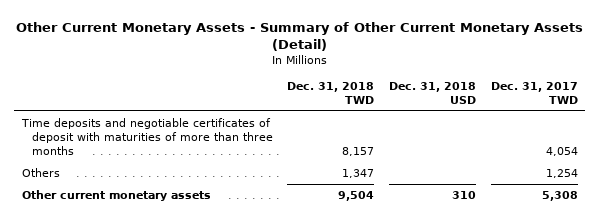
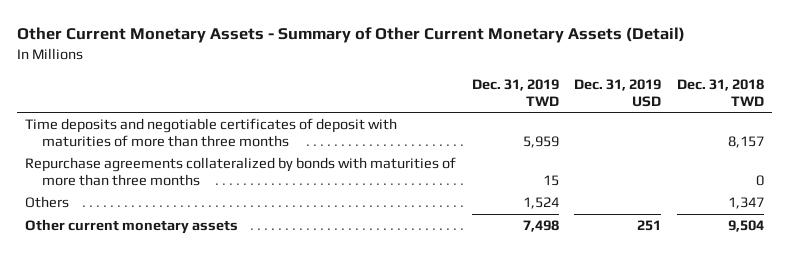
- | Dec. 31, 2018 TWD | Dec. 31, 2018 USD | Dec. 31, 2017 TWD
+ | Dec. 31, 2019 TWD | Dec. 31, 2019 USD | Dec. 31, 2018 TWD
+ Repurchase agreements collateralized by bonds with maturities of more than three months | 15 | | 0

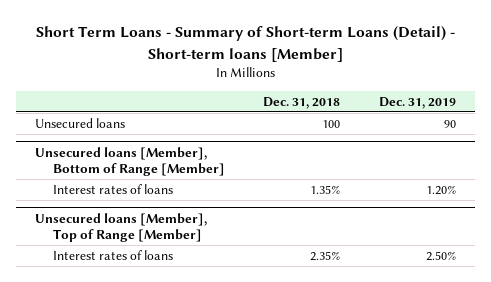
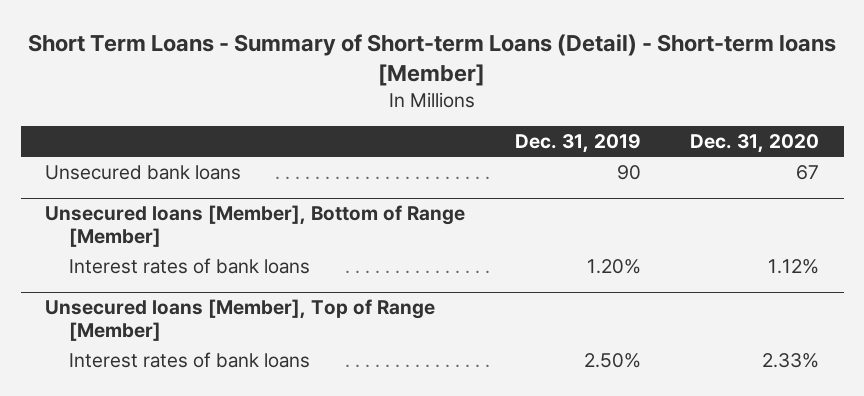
- | Dec. 31, 2018 | Dec. 31, 2019
+ | Dec. 31, 2019 | Dec. 31, 2020
- Unsecured loans | 100 | 90
+ Unsecured bank loans | 90 | 67
@ Unsecured loans [Member], Bottom of Range [Member]
- Interest rates of loans | 1.35% | 1.20%
+ Interest rates of bank loans | 1.20% | 1.12%
@ Unsecured loans [Member], Top of Range [Member]
- Interest rates of loans | 2.35% | 2.50%
+ Interest rates of bank loans | 2.50% | 2.33%

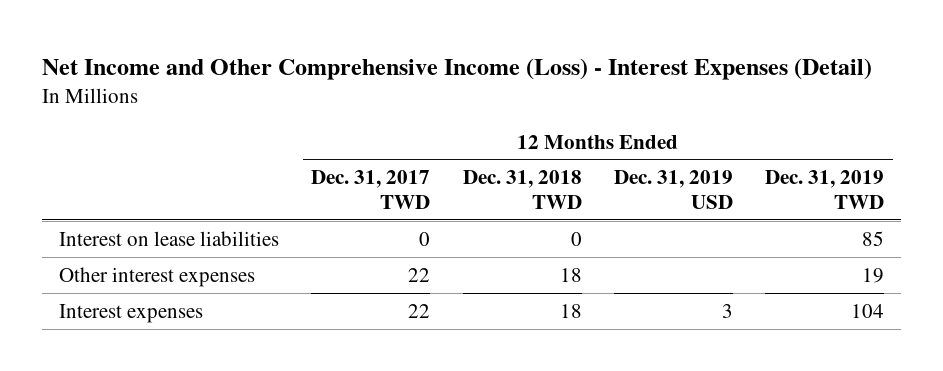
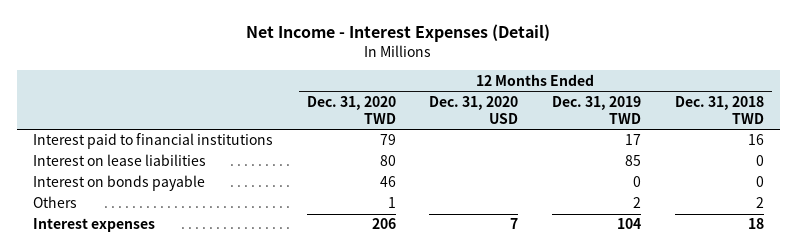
- Net Income and Other Comprehensive Income (Loss) - Interest Expenses (Detail)
+ Net Income - Interest Expenses (Detail)
- | 12 Months Ended Dec. 31, 2017 TWD | 12 Months Ended Dec. 31, 2018 TWD | 12 Months Ended Dec. 31, 2019 USD | 12 Months Ended Dec. 31, 2019 TWD
+ | 12 Months Ended Dec. 31, 2020 TWD | 12 Months Ended Dec. 31, 2020 USD | 12 Months Ended Dec. 31, 2019 TWD | 12 Months Ended Dec. 31, 2018 TWD
+ Interest paid to financial institutions | 79 | | 17 | 16
- Other interest expenses | 22 | 18 | | 19
+ Interest on bonds payable | 46 | | 0 | 0
+ Others | 1 | | 2 | 2

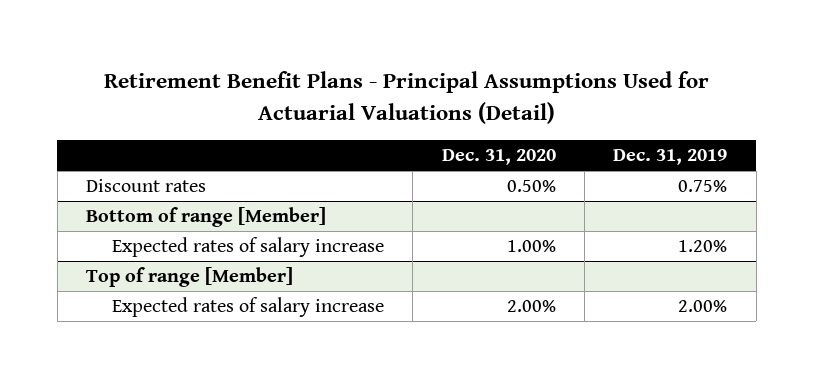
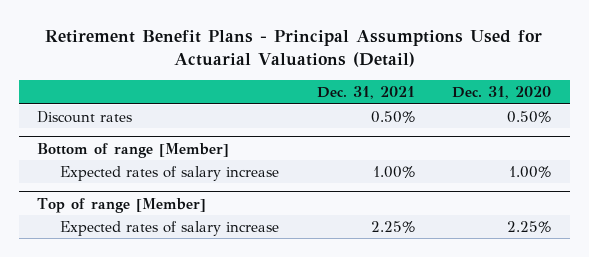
- | Dec. 31, 2020 | Dec. 31, 2019
+ | Dec. 31, 2021 | Dec. 31, 2020
@ Top of range [Member]
- Expected rates of salary increase | 2.00% | 2.00%
+ Expected rates of salary increase | 2.25% | 2.25%

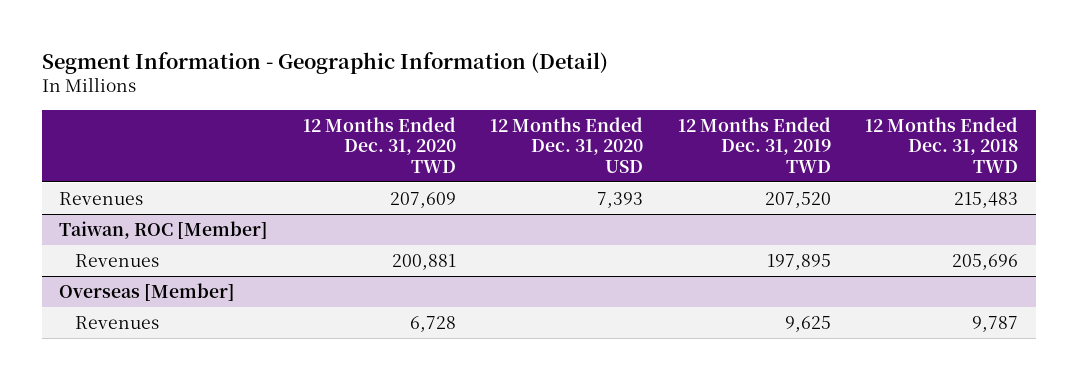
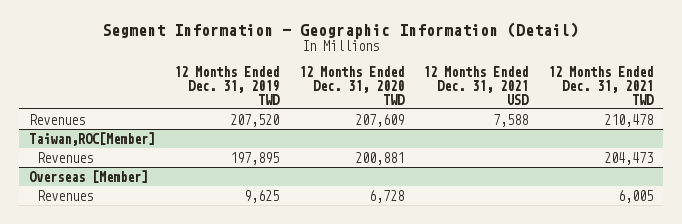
- | 12 Months Ended Dec. 31, 2020 TWD | 12 Months Ended Dec. 31, 2020 USD | 12 Months Ended Dec. 31, 2019 TWD | 12 Months Ended Dec. 31, 2018 TWD
+ | 12 Months Ended Dec. 31, 2019 TWD | 12 Months Ended Dec. 31, 2020 TWD | 12 Months Ended Dec. 31, 2021 USD | 12 Months Ended Dec. 31, 2021 TWD
- Taiwan, ROC [Member]
+ Taiwan,ROC[Member]

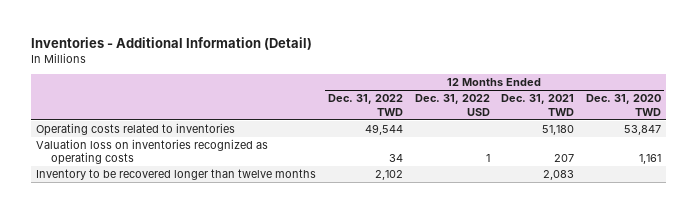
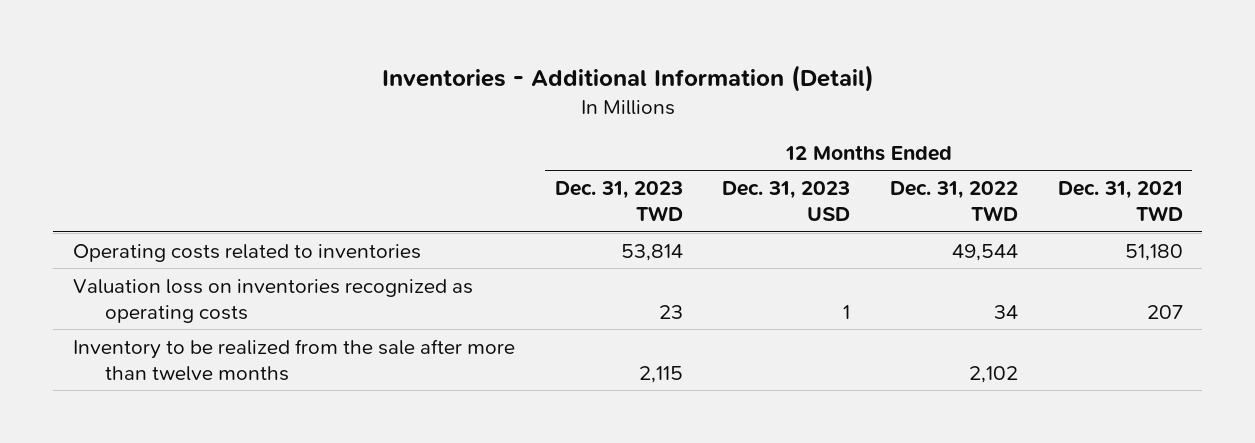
- | 12 Months Ended Dec. 31, 2022 TWD | 12 Months Ended Dec. 31, 2022 USD | 12 Months Ended Dec. 31, 2021 TWD | 12 Months Ended Dec. 31, 2020 TWD
+ | 12 Months Ended Dec. 31, 2023 TWD | 12 Months Ended Dec. 31, 2023 USD | 12 Months Ended Dec. 31, 2022 TWD | 12 Months Ended Dec. 31, 2021 TWD
- Inventory to be recovered longer than twelve months | 2,102 | | 2,083 |
+ Inventory to be realized from the sale after more than twelve months | 2,115 | | 2,102 |

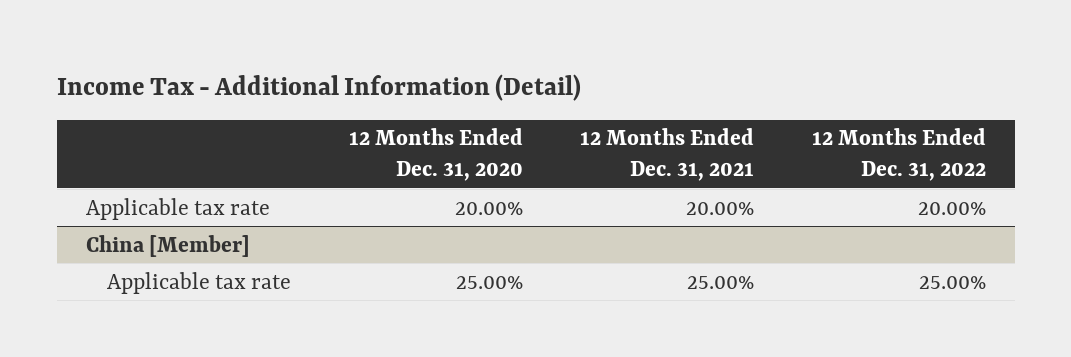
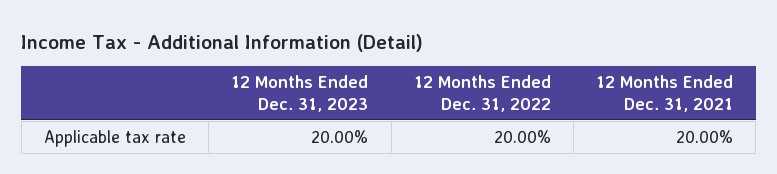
- | 12 Months Ended Dec. 31, 2020 | 12 Months Ended Dec. 31, 2021 | 12 Months Ended Dec. 31, 2022
+ | 12 Months Ended Dec. 31, 2023 | 12 Months Ended Dec. 31, 2022 | 12 Months Ended Dec. 31, 2021
- China [Member]
- Applicable tax rate | 25.00% | 25.00% | 25.00%

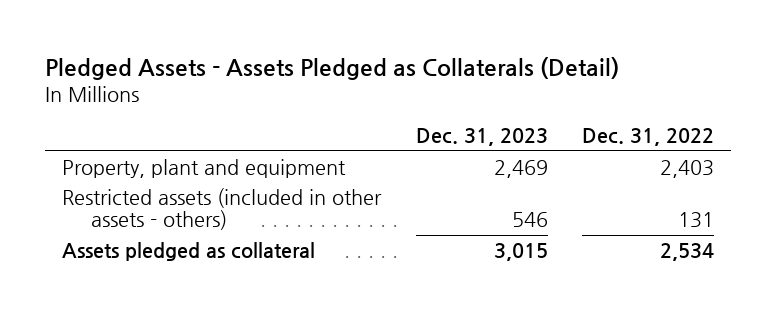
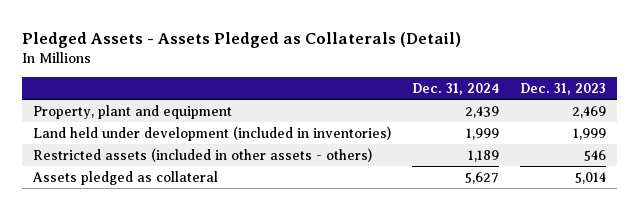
- | Dec. 31, 2023 | Dec. 31, 2022
+ | Dec. 31, 2024 | Dec. 31, 2023
+ Land held under development (included in inventories) | 1,999 | 1,999
- Assets pledged as collateral | 3,015 | 2,534
+ Assets pledged as collateral | 5,627 | 5,014

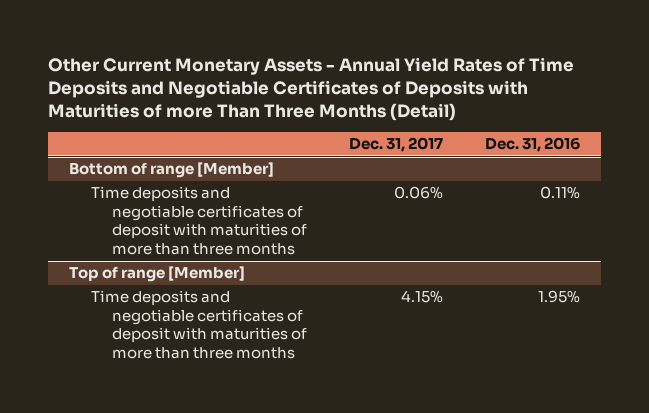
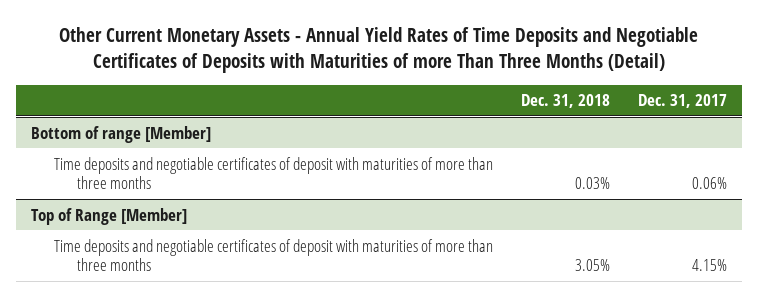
- | Dec. 31, 2017 | Dec. 31, 2016
+ | Dec. 31, 2018 | Dec. 31, 2017
- Top of range [Member]
+ Top of Range [Member]

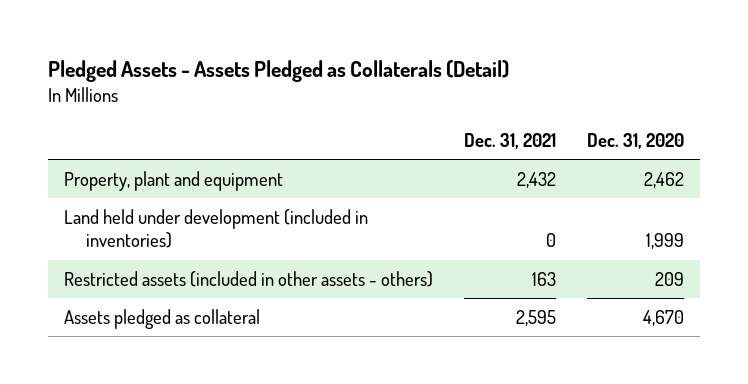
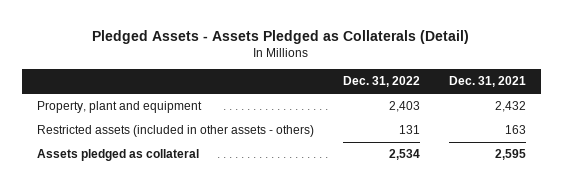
- | Dec. 31, 2021 | Dec. 31, 2020
+ | Dec. 31, 2022 | Dec. 31, 2021
- Land held under development (included in inventories) | 0 | 1,999

